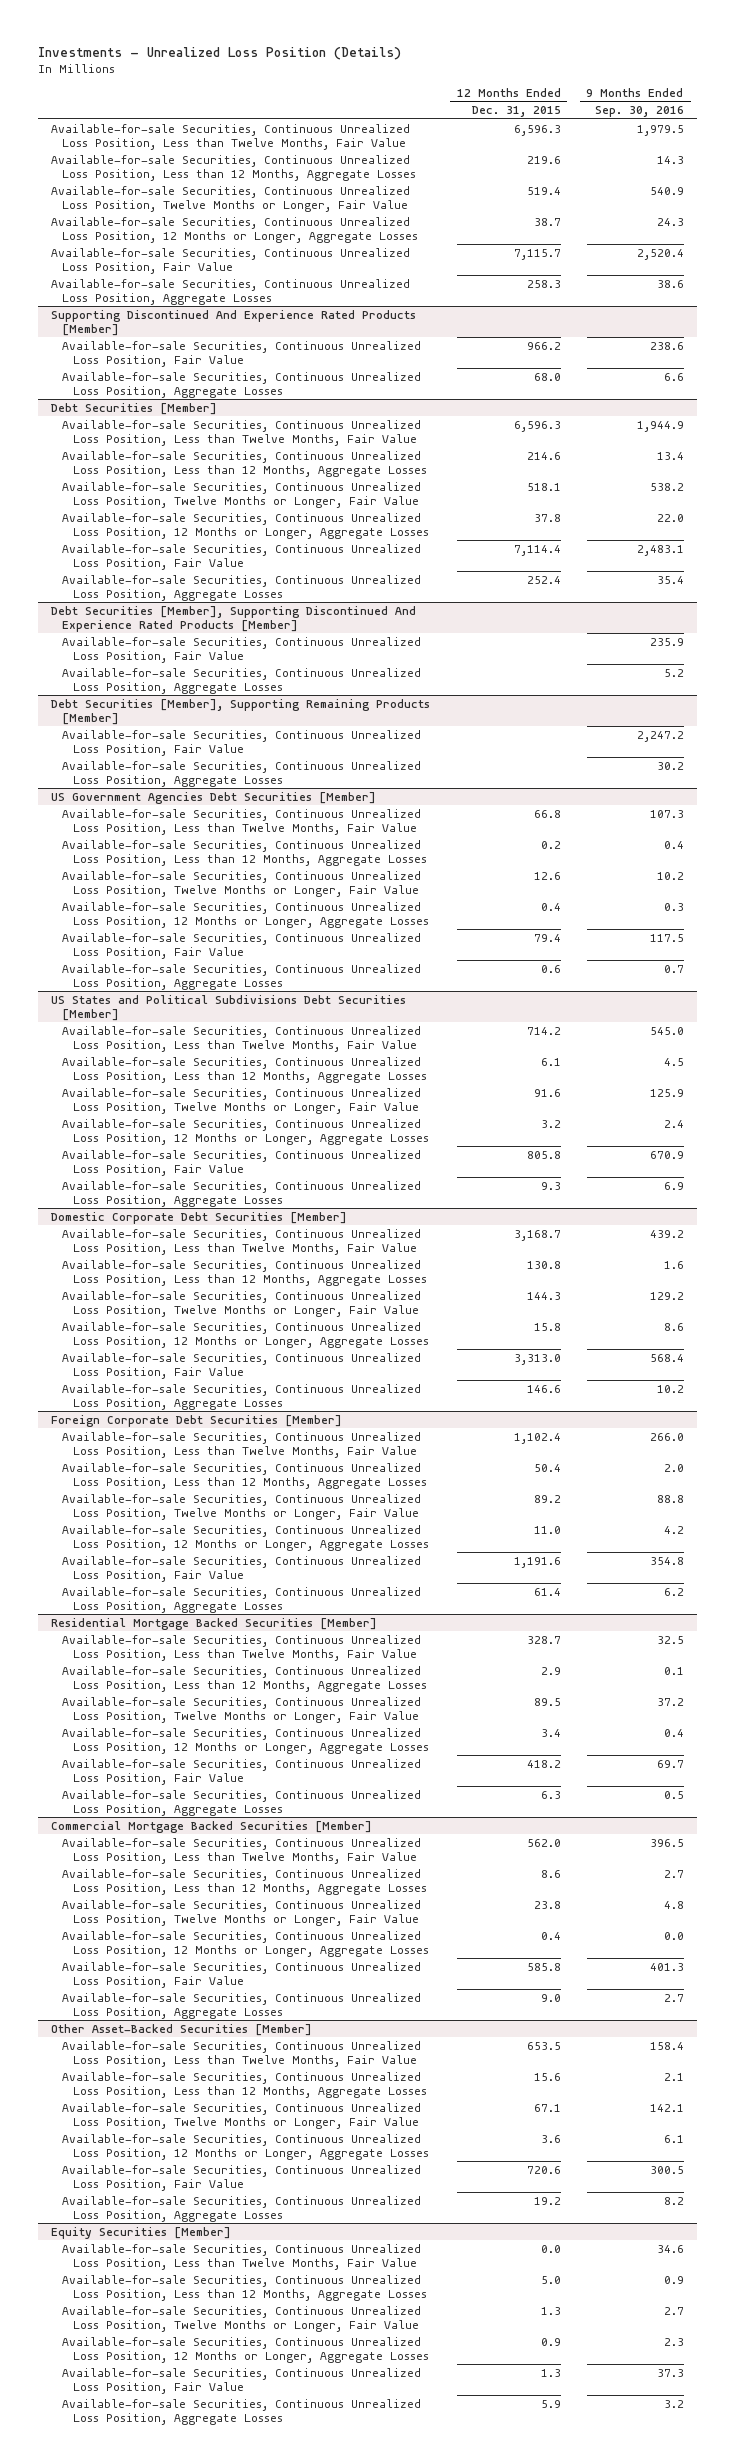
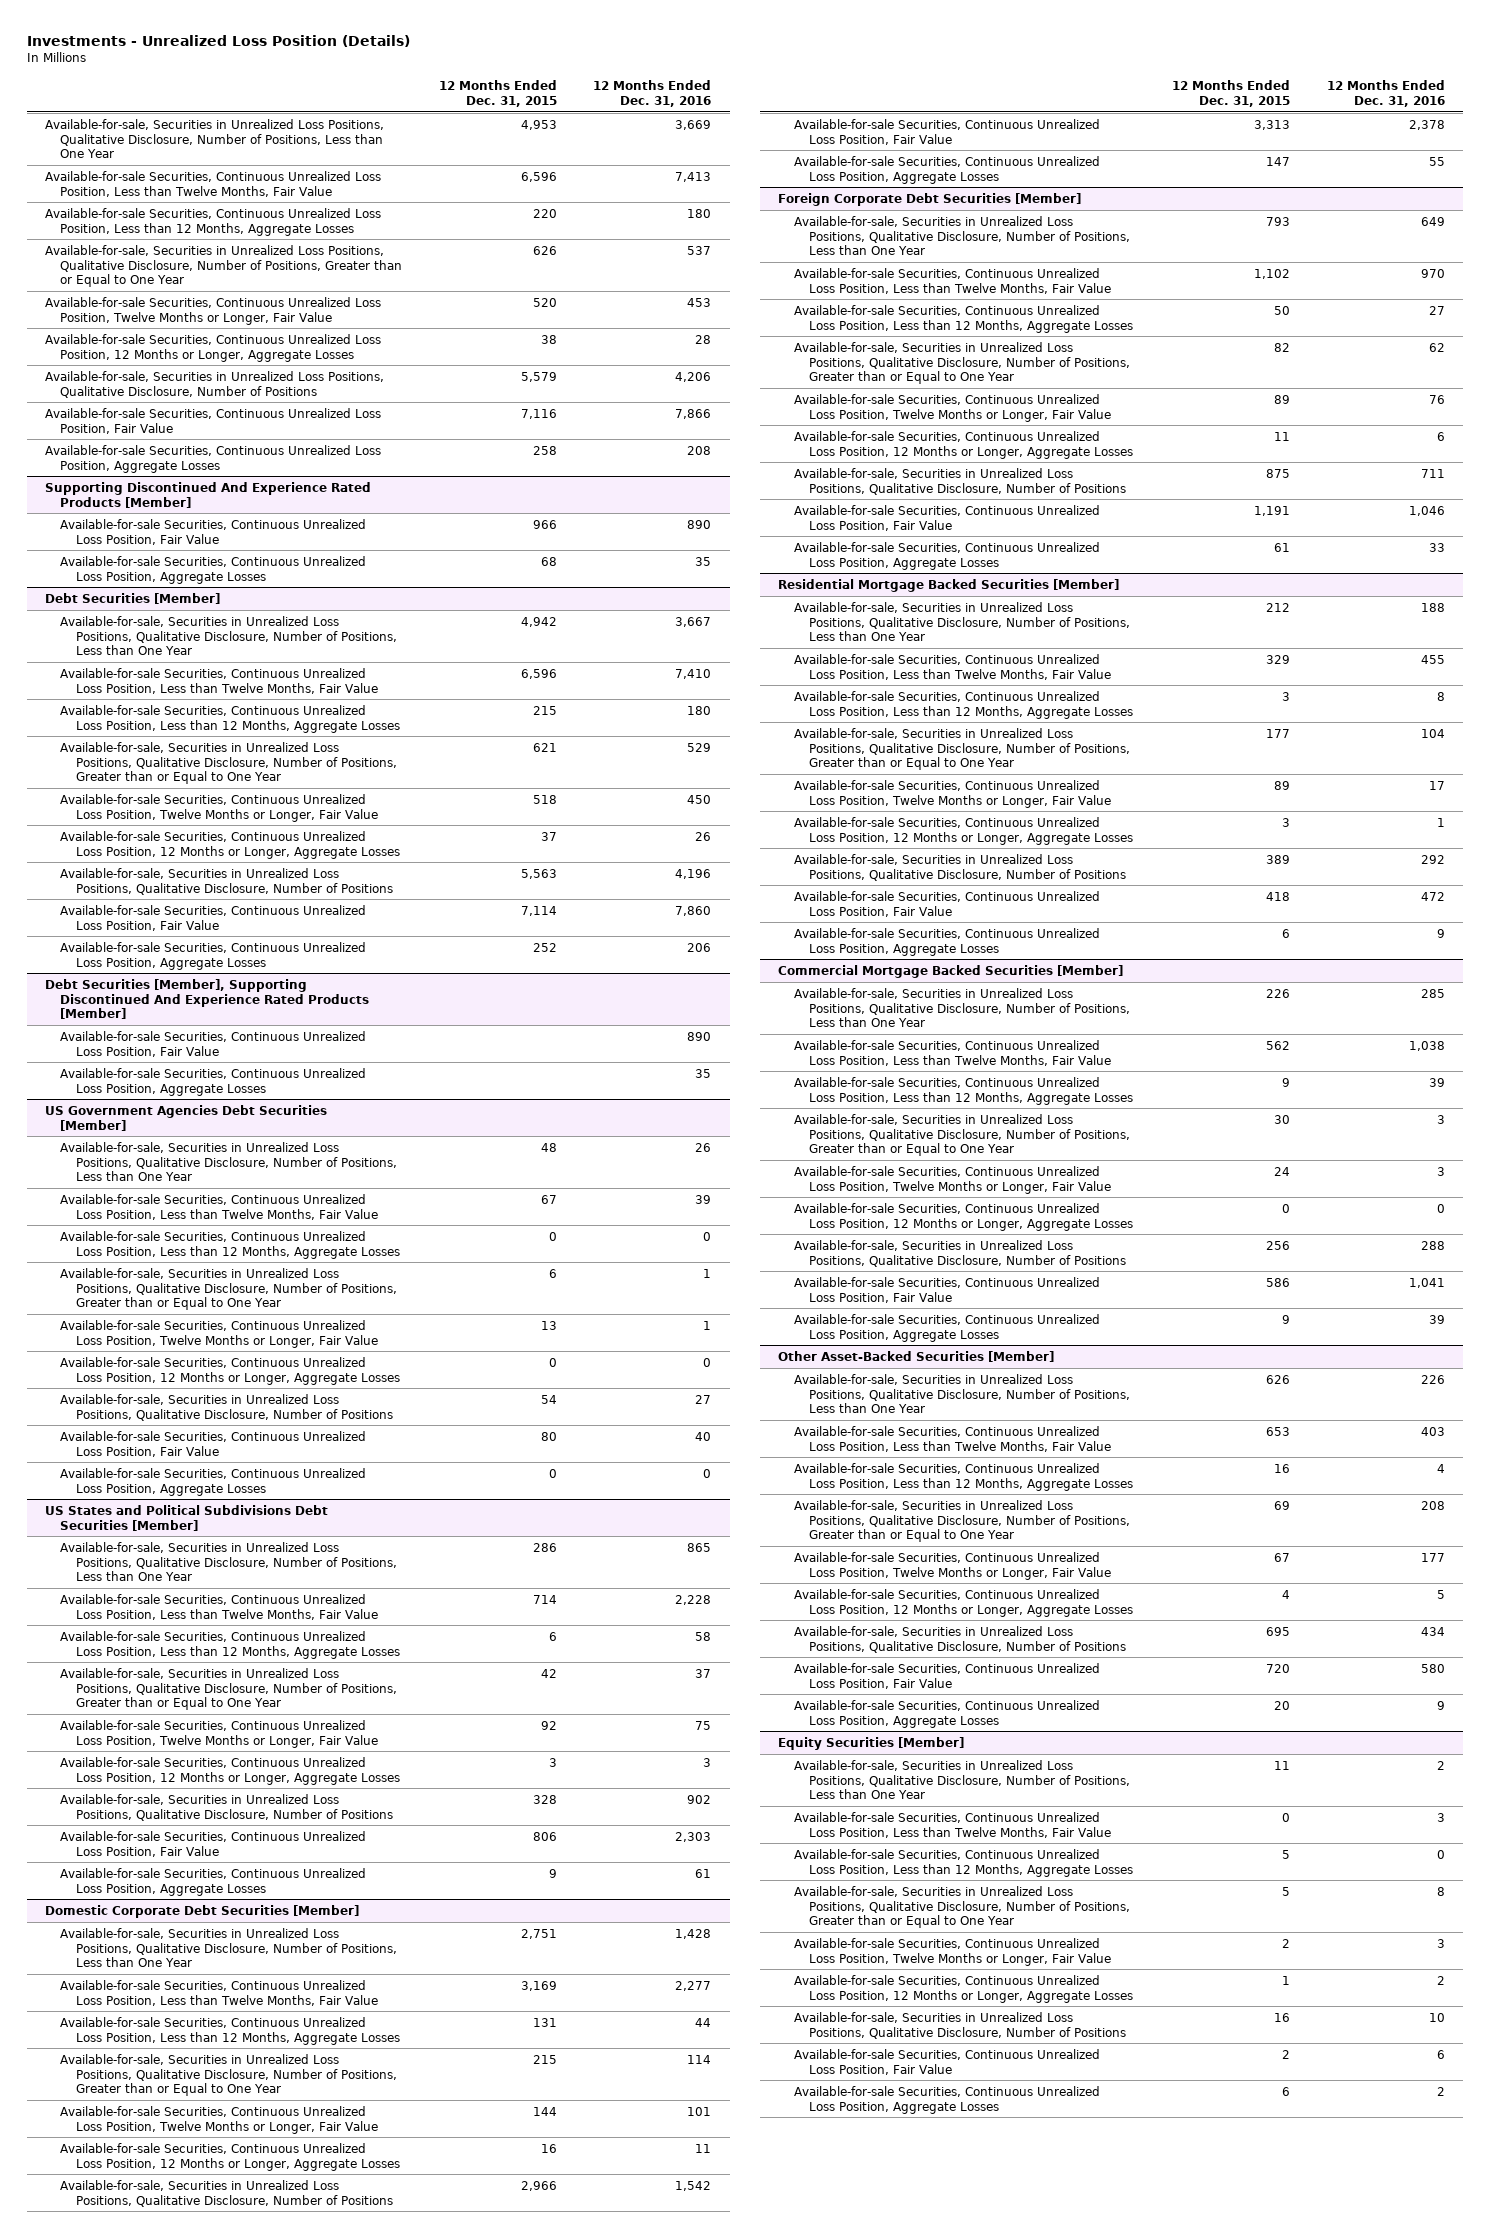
- | 12 Months Ended Dec. 31, 2015 | 9 Months Ended Sep. 30, 2016
+ | 12 Months Ended Dec. 31, 2015 | 12 Months Ended Dec. 31, 2016
- Available-for-sale Securities, Continuous Unrealized Loss Position, Less than Twelve Months, Fair Value | 6,596.3 | 1,979.5
- Available-for-sale Securities, Continuous Unrealized Loss Position, Less than 12 Months, Aggregate Losses | 219.6 | 14.3
- Available-for-sale Securities, Continuous Unrealized Loss Position, Twelve Months or Longer, Fair Value | 519.4 | 540.9
- Available-for-sale Securities, Continuous Unrealized Loss Position, 12 Months or Longer, Aggregate Losses | 38.7 | 24.3
- Available-for-sale Securities, Continuous Unrealized Loss Position, Fair Value | 7,115.7 | 2,520.4
- Available-for-sale Securities, Continuous Unrealized Loss Position, Aggregate Losses | 258.3 | 38.6
+ Available-for-sale, Securities in Unrealized Loss Positions, Qualitative Disclosure, Number of Positions, Less than One Year | 4,953 | 3,669
+ Available-for-sale Securities, Continuous Unrealized Loss Position, Less than Twelve Months, Fair Value | 6,596 | 7,413
+ Available-for-sale Securities, Continuous Unrealized Loss Position, Less than 12 Months, Aggregate Losses | 220 | 180
+ Available-for-sale, Securities in Unrealized Loss Positions, Qualitative Disclosure, Number of Positions, Greater than or Equal to One Year | 626 | 537
+ Available-for-sale Securities, Continuous Unrealized Loss Position, Twelve Months or Longer, Fair Value | 520 | 453
+ Available-for-sale Securities, Continuous Unrealized Loss Position, 12 Months or Longer, Aggregate Losses | 38 | 28
+ Available-for-sale, Securities in Unrealized Loss Positions, Qualitative Disclosure, Number of Positions | 5,579 | 4,206
+ Available-for-sale Securities, Continuous Unrealized Loss Position, Fair Value | 7,116 | 7,866
+ Available-for-sale Securities, Continuous Unrealized Loss Position, Aggregate Losses | 258 | 208
@ Supporting Discontinued And Experience Rated Products [Member]
- Available-for-sale Securities, Continuous Unrealized Loss Position, Fair Value | 966.2 | 238.6
- Available-for-sale Securities, Continuous Unrealized Loss Position, Aggregate Losses | 68.0 | 6.6
+ Available-for-sale Securities, Continuous Unrealized Loss Position, Fair Value | 966 | 890
+ Available-for-sale Securities, Continuous Unrealized Loss Position, Aggregate Losses | 68 | 35
@ Debt Securities [Member]
- Available-for-sale Securities, Continuous Unrealized Loss Position, Less than Twelve Months, Fair Value | 6,596.3 | 1,944.9
- Available-for-sale Securities, Continuous Unrealized Loss Position, Less than 12 Months, Aggregate Losses | 214.6 | 13.4
- Available-for-sale Securities, Continuous Unrealized Loss Position, Twelve Months or Longer, Fair Value | 518.1 | 538.2
- Available-for-sale Securities, Continuous Unrealized Loss Position, 12 Months or Longer, Aggregate Losses | 37.8 | 22.0
- Available-for-sale Securities, Continuous Unrealized Loss Position, Fair Value | 7,114.4 | 2,483.1
- Available-for-sale Securities, Continuous Unrealized Loss Position, Aggregate Losses | 252.4 | 35.4
+ Available-for-sale, Securities in Unrealized Loss Positions, Qualitative Disclosure, Number of Positions, Less than One Year | 4,942 | 3,667
+ Available-for-sale Securities, Continuous Unrealized Loss Position, Less than Twelve Months, Fair Value | 6,596 | 7,410
+ Available-for-sale Securities, Continuous Unrealized Loss Position, Less than 12 Months, Aggregate Losses | 215 | 180
+ Available-for-sale, Securities in Unrealized Loss Positions, Qualitative Disclosure, Number of Positions, Greater than or Equal to One Year | 621 | 529
+ Available-for-sale Securities, Continuous Unrealized Loss Position, Twelve Months or Longer, Fair Value | 518 | 450
+ Available-for-sale Securities, Continuous Unrealized Loss Position, 12 Months or Longer, Aggregate Losses | 37 | 26
+ Available-for-sale, Securities in Unrealized Loss Positions, Qualitative Disclosure, Number of Positions | 5,563 | 4,196
+ Available-for-sale Securities, Continuous Unrealized Loss Position, Fair Value | 7,114 | 7,860
+ Available-for-sale Securities, Continuous Unrealized Loss Position, Aggregate Losses | 252 | 206
- Debt Securities [Member], Supporting Remaining Products [Member]
- Available-for-sale Securities, Continuous Unrealized Loss Position, Fair Value | | 2,247.2
- Available-for-sale Securities, Continuous Unrealized Loss Position, Aggregate Losses | | 30.2
@ US Government Agencies Debt Securities [Member]
- Available-for-sale Securities, Continuous Unrealized Loss Position, Less than Twelve Months, Fair Value | 66.8 | 107.3
- Available-for-sale Securities, Continuous Unrealized Loss Position, Less than 12 Months, Aggregate Losses | 0.2 | 0.4
- Available-for-sale Securities, Continuous Unrealized Loss Position, Twelve Months or Longer, Fair Value | 12.6 | 10.2
- Available-for-sale Securities, Continuous Unrealized Loss Position, 12 Months or Longer, Aggregate Losses | 0.4 | 0.3
- Available-for-sale Securities, Continuous Unrealized Loss Position, Fair Value | 79.4 | 117.5
- Available-for-sale Securities, Continuous Unrealized Loss Position, Aggregate Losses | 0.6 | 0.7
+ Available-for-sale, Securities in Unrealized Loss Positions, Qualitative Disclosure, Number of Positions, Less than One Year | 48 | 26
+ Available-for-sale Securities, Continuous Unrealized Loss Position, Less than Twelve Months, Fair Value | 67 | 39
+ Available-for-sale Securities, Continuous Unrealized Loss Position, Less than 12 Months, Aggregate Losses | 0 | 0
+ Available-for-sale, Securities in Unrealized Loss Positions, Qualitative Disclosure, Number of Positions, Greater than or Equal to One Year | 6 | 1
+ Available-for-sale Securities, Continuous Unrealized Loss Position, Twelve Months or Longer, Fair Value | 13 | 1
+ Available-for-sale Securities, Continuous Unrealized Loss Position, 12 Months or Longer, Aggregate Losses | 0 | 0
+ Available-for-sale, Securities in Unrealized Loss Positions, Qualitative Disclosure, Number of Positions | 54 | 27
+ Available-for-sale Securities, Continuous Unrealized Loss Position, Fair Value | 80 | 40
+ Available-for-sale Securities, Continuous Unrealized Loss Position, Aggregate Losses | 0 | 0
@ US States and Political Subdivisions Debt Securities [Member]
- Available-for-sale Securities, Continuous Unrealized Loss Position, Less than Twelve Months, Fair Value | 714.2 | 545.0
- Available-for-sale Securities, Continuous Unrealized Loss Position, Less than 12 Months, Aggregate Losses | 6.1 | 4.5
- Available-for-sale Securities, Continuous Unrealized Loss Position, Twelve Months or Longer, Fair Value | 91.6 | 125.9
- Available-for-sale Securities, Continuous Unrealized Loss Position, 12 Months or Longer, Aggregate Losses | 3.2 | 2.4
- Available-for-sale Securities, Continuous Unrealized Loss Position, Fair Value | 805.8 | 670.9
- Available-for-sale Securities, Continuous Unrealized Loss Position, Aggregate Losses | 9.3 | 6.9
+ Available-for-sale, Securities in Unrealized Loss Positions, Qualitative Disclosure, Number of Positions, Less than One Year | 286 | 865
+ Available-for-sale Securities, Continuous Unrealized Loss Position, Less than Twelve Months, Fair Value | 714 | 2,228
+ Available-for-sale Securities, Continuous Unrealized Loss Position, Less than 12 Months, Aggregate Losses | 6 | 58
+ Available-for-sale, Securities in Unrealized Loss Positions, Qualitative Disclosure, Number of Positions, Greater than or Equal to One Year | 42 | 37
+ Available-for-sale Securities, Continuous Unrealized Loss Position, Twelve Months or Longer, Fair Value | 92 | 75
+ Available-for-sale Securities, Continuous Unrealized Loss Position, 12 Months or Longer, Aggregate Losses | 3 | 3
+ Available-for-sale, Securities in Unrealized Loss Positions, Qualitative Disclosure, Number of Positions | 328 | 902
+ Available-for-sale Securities, Continuous Unrealized Loss Position, Fair Value | 806 | 2,303
+ Available-for-sale Securities, Continuous Unrealized Loss Position, Aggregate Losses | 9 | 61
@ Domestic Corporate Debt Securities [Member]
- Available-for-sale Securities, Continuous Unrealized Loss Position, Less than Twelve Months, Fair Value | 3,168.7 | 439.2
- Available-for-sale Securities, Continuous Unrealized Loss Position, Less than 12 Months, Aggregate Losses | 130.8 | 1.6
- Available-for-sale Securities, Continuous Unrealized Loss Position, Twelve Months or Longer, Fair Value | 144.3 | 129.2
- Available-for-sale Securities, Continuous Unrealized Loss Position, 12 Months or Longer, Aggregate Losses | 15.8 | 8.6
- Available-for-sale Securities, Continuous Unrealized Loss Position, Fair Value | 3,313.0 | 568.4
- Available-for-sale Securities, Continuous Unrealized Loss Position, Aggregate Losses | 146.6 | 10.2
+ Available-for-sale, Securities in Unrealized Loss Positions, Qualitative Disclosure, Number of Positions, Less than One Year | 2,751 | 1,428
+ Available-for-sale Securities, Continuous Unrealized Loss Position, Less than Twelve Months, Fair Value | 3,169 | 2,277
+ Available-for-sale Securities, Continuous Unrealized Loss Position, Less than 12 Months, Aggregate Losses | 131 | 44
+ Available-for-sale, Securities in Unrealized Loss Positions, Qualitative Disclosure, Number of Positions, Greater than or Equal to One Year | 215 | 114
+ Available-for-sale Securities, Continuous Unrealized Loss Position, Twelve Months or Longer, Fair Value | 144 | 101
+ Available-for-sale Securities, Continuous Unrealized Loss Position, 12 Months or Longer, Aggregate Losses | 16 | 11
+ Available-for-sale, Securities in Unrealized Loss Positions, Qualitative Disclosure, Number of Positions | 2,966 | 1,542
+ Available-for-sale Securities, Continuous Unrealized Loss Position, Fair Value | 3,313 | 2,378
+ Available-for-sale Securities, Continuous Unrealized Loss Position, Aggregate Losses | 147 | 55
@ Foreign Corporate Debt Securities [Member]
- Available-for-sale Securities, Continuous Unrealized Loss Position, Less than Twelve Months, Fair Value | 1,102.4 | 266.0
- Available-for-sale Securities, Continuous Unrealized Loss Position, Less than 12 Months, Aggregate Losses | 50.4 | 2.0
- Available-for-sale Securities, Continuous Unrealized Loss Position, Twelve Months or Longer, Fair Value | 89.2 | 88.8
- Available-for-sale Securities, Continuous Unrealized Loss Position, 12 Months or Longer, Aggregate Losses | 11.0 | 4.2
- Available-for-sale Securities, Continuous Unrealized Loss Position, Fair Value | 1,191.6 | 354.8
- Available-for-sale Securities, Continuous Unrealized Loss Position, Aggregate Losses | 61.4 | 6.2
+ Available-for-sale, Securities in Unrealized Loss Positions, Qualitative Disclosure, Number of Positions, Less than One Year | 793 | 649
+ Available-for-sale Securities, Continuous Unrealized Loss Position, Less than Twelve Months, Fair Value | 1,102 | 970
+ Available-for-sale Securities, Continuous Unrealized Loss Position, Less than 12 Months, Aggregate Losses | 50 | 27
+ Available-for-sale, Securities in Unrealized Loss Positions, Qualitative Disclosure, Number of Positions, Greater than or Equal to One Year | 82 | 62
+ Available-for-sale Securities, Continuous Unrealized Loss Position, Twelve Months or Longer, Fair Value | 89 | 76
+ Available-for-sale Securities, Continuous Unrealized Loss Position, 12 Months or Longer, Aggregate Losses | 11 | 6
+ Available-for-sale, Securities in Unrealized Loss Positions, Qualitative Disclosure, Number of Positions | 875 | 711
+ Available-for-sale Securities, Continuous Unrealized Loss Position, Fair Value | 1,191 | 1,046
+ Available-for-sale Securities, Continuous Unrealized Loss Position, Aggregate Losses | 61 | 33
@ Residential Mortgage Backed Securities [Member]
- Available-for-sale Securities, Continuous Unrealized Loss Position, Less than Twelve Months, Fair Value | 328.7 | 32.5
- Available-for-sale Securities, Continuous Unrealized Loss Position, Less than 12 Months, Aggregate Losses | 2.9 | 0.1
- Available-for-sale Securities, Continuous Unrealized Loss Position, Twelve Months or Longer, Fair Value | 89.5 | 37.2
- Available-for-sale Securities, Continuous Unrealized Loss Position, 12 Months or Longer, Aggregate Losses | 3.4 | 0.4
- Available-for-sale Securities, Continuous Unrealized Loss Position, Fair Value | 418.2 | 69.7
- Available-for-sale Securities, Continuous Unrealized Loss Position, Aggregate Losses | 6.3 | 0.5
+ Available-for-sale, Securities in Unrealized Loss Positions, Qualitative Disclosure, Number of Positions, Less than One Year | 212 | 188
+ Available-for-sale Securities, Continuous Unrealized Loss Position, Less than Twelve Months, Fair Value | 329 | 455
+ Available-for-sale Securities, Continuous Unrealized Loss Position, Less than 12 Months, Aggregate Losses | 3 | 8
+ Available-for-sale, Securities in Unrealized Loss Positions, Qualitative Disclosure, Number of Positions, Greater than or Equal to One Year | 177 | 104
+ Available-for-sale Securities, Continuous Unrealized Loss Position, Twelve Months or Longer, Fair Value | 89 | 17
+ Available-for-sale Securities, Continuous Unrealized Loss Position, 12 Months or Longer, Aggregate Losses | 3 | 1
+ Available-for-sale, Securities in Unrealized Loss Positions, Qualitative Disclosure, Number of Positions | 389 | 292
+ Available-for-sale Securities, Continuous Unrealized Loss Position, Fair Value | 418 | 472
+ Available-for-sale Securities, Continuous Unrealized Loss Position, Aggregate Losses | 6 | 9
@ Commercial Mortgage Backed Securities [Member]
- Available-for-sale Securities, Continuous Unrealized Loss Position, Less than Twelve Months, Fair Value | 562.0 | 396.5
- Available-for-sale Securities, Continuous Unrealized Loss Position, Less than 12 Months, Aggregate Losses | 8.6 | 2.7
- Available-for-sale Securities, Continuous Unrealized Loss Position, Twelve Months or Longer, Fair Value | 23.8 | 4.8
- Available-for-sale Securities, Continuous Unrealized Loss Position, 12 Months or Longer, Aggregate Losses | 0.4 | 0.0
- Available-for-sale Securities, Continuous Unrealized Loss Position, Fair Value | 585.8 | 401.3
- Available-for-sale Securities, Continuous Unrealized Loss Position, Aggregate Losses | 9.0 | 2.7
+ Available-for-sale, Securities in Unrealized Loss Positions, Qualitative Disclosure, Number of Positions, Less than One Year | 226 | 285
+ Available-for-sale Securities, Continuous Unrealized Loss Position, Less than Twelve Months, Fair Value | 562 | 1,038
+ Available-for-sale Securities, Continuous Unrealized Loss Position, Less than 12 Months, Aggregate Losses | 9 | 39
+ Available-for-sale, Securities in Unrealized Loss Positions, Qualitative Disclosure, Number of Positions, Greater than or Equal to One Year | 30 | 3
+ Available-for-sale Securities, Continuous Unrealized Loss Position, Twelve Months or Longer, Fair Value | 24 | 3
+ Available-for-sale Securities, Continuous Unrealized Loss Position, 12 Months or Longer, Aggregate Losses | 0 | 0
+ Available-for-sale, Securities in Unrealized Loss Positions, Qualitative Disclosure, Number of Positions | 256 | 288
+ Available-for-sale Securities, Continuous Unrealized Loss Position, Fair Value | 586 | 1,041
+ Available-for-sale Securities, Continuous Unrealized Loss Position, Aggregate Losses | 9 | 39
@ Other Asset-Backed Securities [Member]
- Available-for-sale Securities, Continuous Unrealized Loss Position, Less than Twelve Months, Fair Value | 653.5 | 158.4
- Available-for-sale Securities, Continuous Unrealized Loss Position, Less than 12 Months, Aggregate Losses | 15.6 | 2.1
- Available-for-sale Securities, Continuous Unrealized Loss Position, Twelve Months or Longer, Fair Value | 67.1 | 142.1
- Available-for-sale Securities, Continuous Unrealized Loss Position, 12 Months or Longer, Aggregate Losses | 3.6 | 6.1
- Available-for-sale Securities, Continuous Unrealized Loss Position, Fair Value | 720.6 | 300.5
- Available-for-sale Securities, Continuous Unrealized Loss Position, Aggregate Losses | 19.2 | 8.2
+ Available-for-sale, Securities in Unrealized Loss Positions, Qualitative Disclosure, Number of Positions, Less than One Year | 626 | 226
+ Available-for-sale Securities, Continuous Unrealized Loss Position, Less than Twelve Months, Fair Value | 653 | 403
+ Available-for-sale Securities, Continuous Unrealized Loss Position, Less than 12 Months, Aggregate Losses | 16 | 4
+ Available-for-sale, Securities in Unrealized Loss Positions, Qualitative Disclosure, Number of Positions, Greater than or Equal to One Year | 69 | 208
+ Available-for-sale Securities, Continuous Unrealized Loss Position, Twelve Months or Longer, Fair Value | 67 | 177
+ Available-for-sale Securities, Continuous Unrealized Loss Position, 12 Months or Longer, Aggregate Losses | 4 | 5
+ Available-for-sale, Securities in Unrealized Loss Positions, Qualitative Disclosure, Number of Positions | 695 | 434
+ Available-for-sale Securities, Continuous Unrealized Loss Position, Fair Value | 720 | 580
+ Available-for-sale Securities, Continuous Unrealized Loss Position, Aggregate Losses | 20 | 9
@ Equity Securities [Member]
- Available-for-sale Securities, Continuous Unrealized Loss Position, Less than Twelve Months, Fair Value | 0.0 | 34.6
- Available-for-sale Securities, Continuous Unrealized Loss Position, Less than 12 Months, Aggregate Losses | 5.0 | 0.9
- Available-for-sale Securities, Continuous Unrealized Loss Position, Twelve Months or Longer, Fair Value | 1.3 | 2.7
- Available-for-sale Securities, Continuous Unrealized Loss Position, 12 Months or Longer, Aggregate Losses | 0.9 | 2.3
- Available-for-sale Securities, Continuous Unrealized Loss Position, Fair Value | 1.3 | 37.3
- Available-for-sale Securities, Continuous Unrealized Loss Position, Aggregate Losses | 5.9 | 3.2
+ Available-for-sale, Securities in Unrealized Loss Positions, Qualitative Disclosure, Number of Positions, Less than One Year | 11 | 2
+ Available-for-sale Securities, Continuous Unrealized Loss Position, Less than Twelve Months, Fair Value | 0 | 3
+ Available-for-sale Securities, Continuous Unrealized Loss Position, Less than 12 Months, Aggregate Losses | 5 | 0
+ Available-for-sale, Securities in Unrealized Loss Positions, Qualitative Disclosure, Number of Positions, Greater than or Equal to One Year | 5 | 8
+ Available-for-sale Securities, Continuous Unrealized Loss Position, Twelve Months or Longer, Fair Value | 2 | 3
+ Available-for-sale Securities, Continuous Unrealized Loss Position, 12 Months or Longer, Aggregate Losses | 1 | 2
+ Available-for-sale, Securities in Unrealized Loss Positions, Qualitative Disclosure, Number of Positions | 16 | 10
+ Available-for-sale Securities, Continuous Unrealized Loss Position, Fair Value | 2 | 6
+ Available-for-sale Securities, Continuous Unrealized Loss Position, Aggregate Losses | 6 | 2

